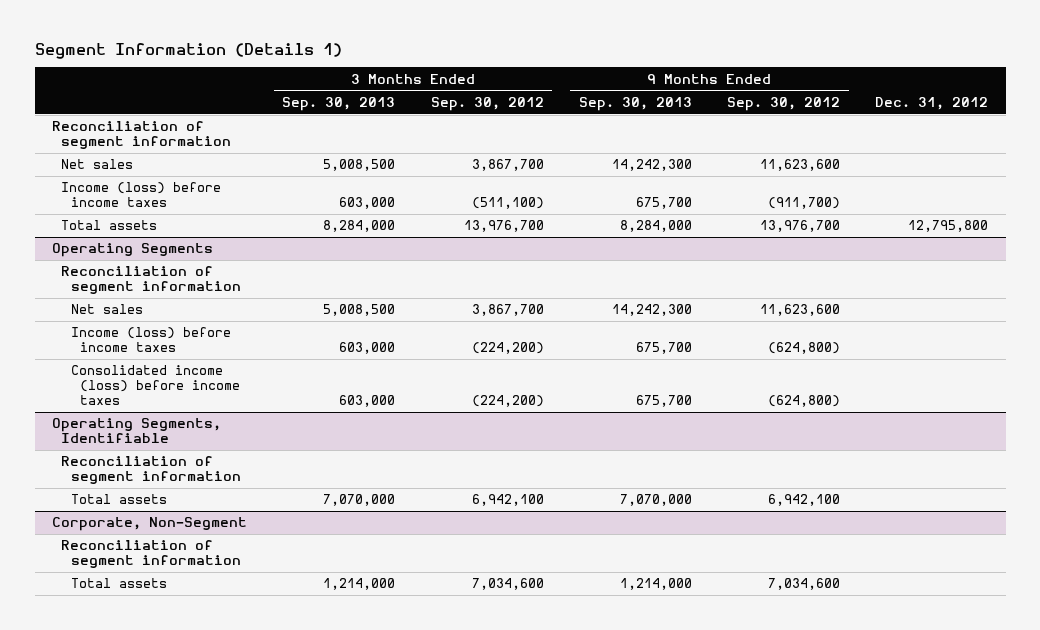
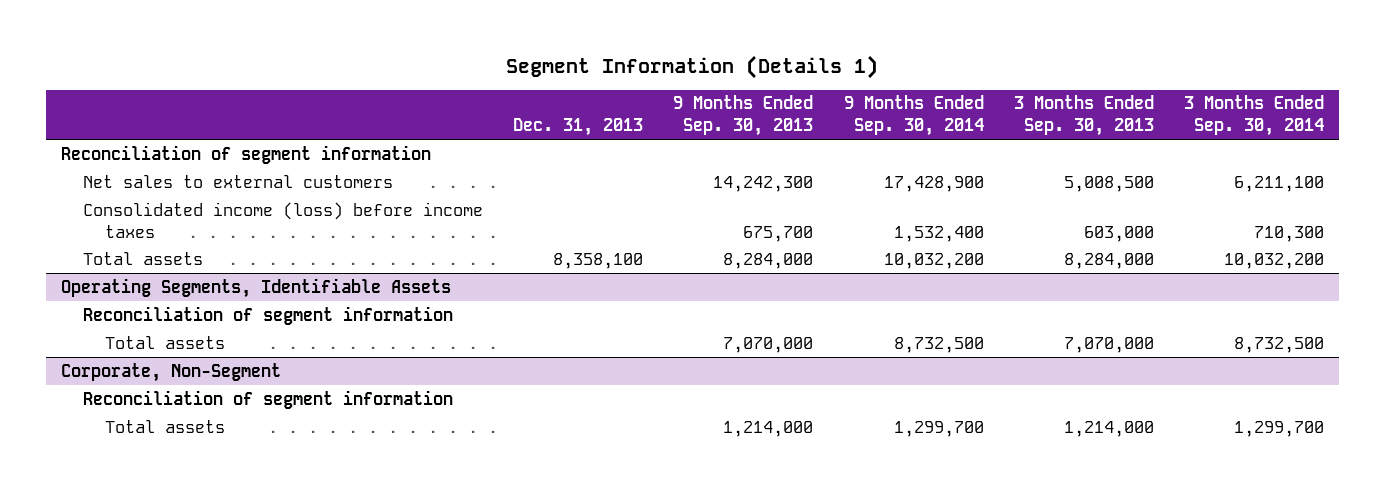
- | 3 Months Ended Sep. 30, 2013 | 3 Months Ended Sep. 30, 2012 | 9 Months Ended Sep. 30, 2013 | 9 Months Ended Sep. 30, 2012 | Dec. 31, 2012
+ | Dec. 31, 2013 | 9 Months Ended Sep. 30, 2013 | 9 Months Ended Sep. 30, 2014 | 3 Months Ended Sep. 30, 2013 | 3 Months Ended Sep. 30, 2014
- Net sales | 5,008,500 | 3,867,700 | 14,242,300 | 11,623,600 |
- Income (loss) before income taxes | 603,000 | (511,100) | 675,700 | (911,700) |
- Operating Segments
- Reconciliation of segment information
- Net sales | 5,008,500 | 3,867,700 | 14,242,300 | 11,623,600 |
- Income (loss) before income taxes | 603,000 | (224,200) | 675,700 | (624,800) |
+ Net sales to external customers | | 14,242,300 | 17,428,900 | 5,008,500 | 6,211,100
- Operating Segments, Identifiable
moved down: Total assets | 8,358,100 | 8,284,000 | 10,032,200 | 8,284,000 | 10,032,200
+ Operating Segments, Identifiable Assets

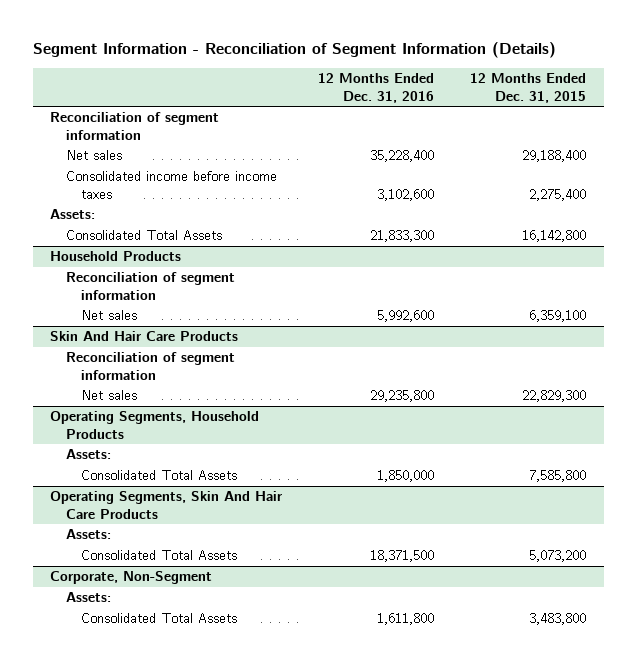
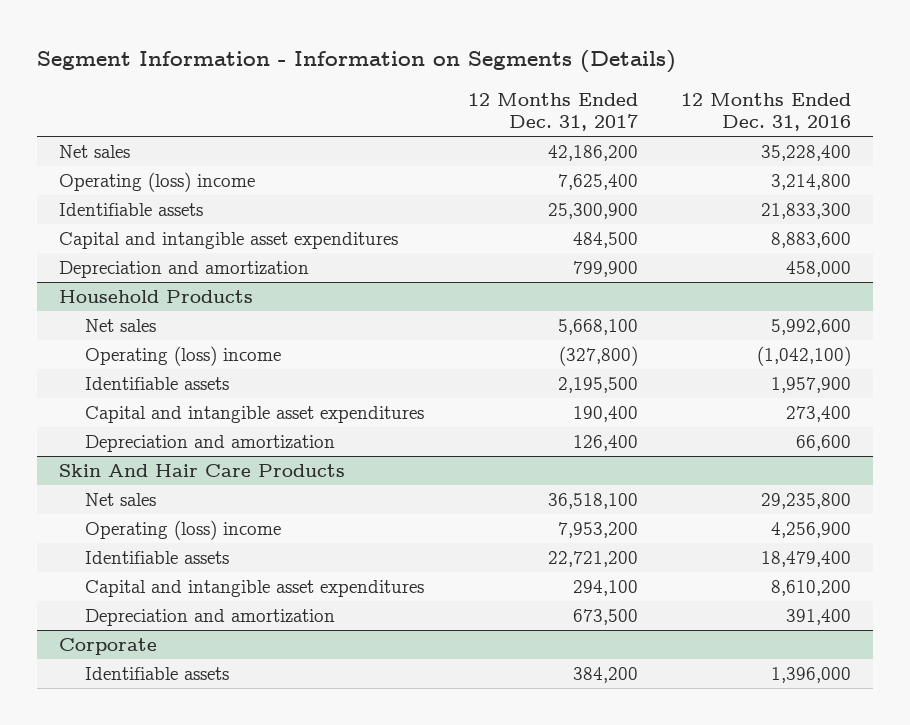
- Segment Information - Reconciliation of Segment Information (Details)
+ Segment Information - Information on Segments (Details)
- | 12 Months Ended Dec. 31, 2016 | 12 Months Ended Dec. 31, 2015
+ | 12 Months Ended Dec. 31, 2017 | 12 Months Ended Dec. 31, 2016
- Reconciliation of segment information
- Consolidated income before income taxes | 3,102,600 | 2,275,400
- Assets:
- Consolidated Total Assets | 21,833,300 | 16,142,800
+ Operating (loss) income | 7,625,400 | 3,214,800
+ Identifiable assets | 25,300,900 | 21,833,300
+ Capital and intangible asset expenditures | 484,500 | 8,883,600
+ Depreciation and amortization | 799,900 | 458,000
@ Household Products
- Reconciliation of segment information
+ Operating (loss) income | (327,800) | (1,042,100)
+ Identifiable assets | 2,195,500 | 1,957,900
+ Capital and intangible asset expenditures | 190,400 | 273,400
+ Depreciation and amortization | 126,400 | 66,600
@ Skin And Hair Care Products
- Reconciliation of segment information
- Operating Segments, Household Products
- Assets:
- Consolidated Total Assets | 1,850,000 | 7,585,800
- Operating Segments, Skin And Hair Care Products
- Assets:
- Consolidated Total Assets | 18,371,500 | 5,073,200
- Corporate, Non-Segment
- Assets:
- Consolidated Total Assets | 1,611,800 | 3,483,800
@ Skin And Hair Care Products
+ Operating (loss) income | 7,953,200 | 4,256,900
+ Identifiable assets | 22,721,200 | 18,479,400
+ Capital and intangible asset expenditures | 294,100 | 8,610,200
+ Depreciation and amortization | 673,500 | 391,400
+ Corporate
+ Identifiable assets | 384,200 | 1,396,000

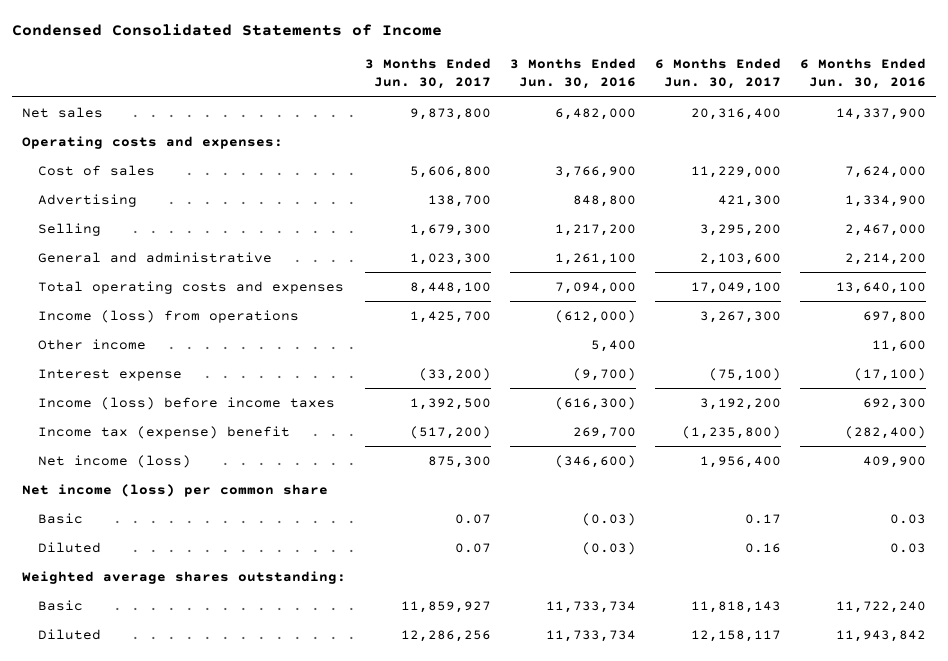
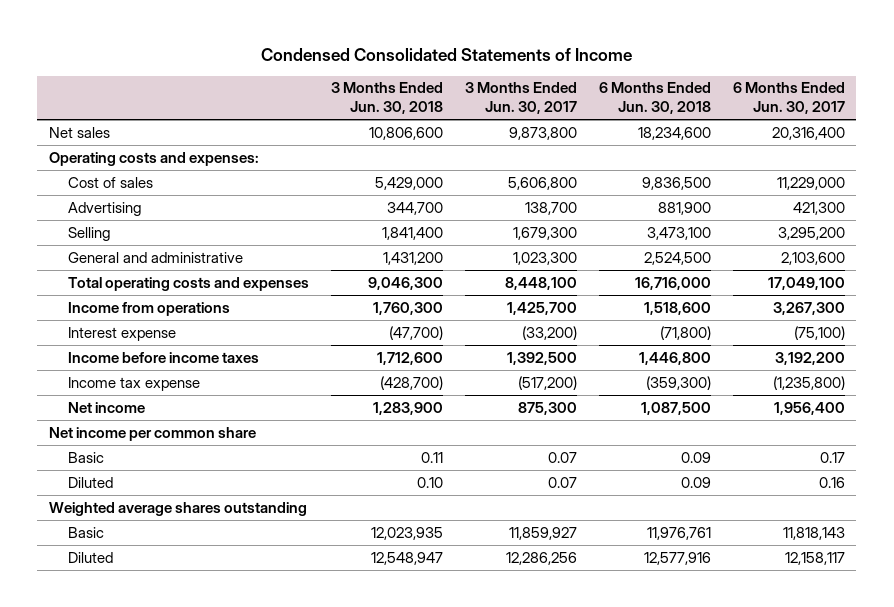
- | 3 Months Ended Jun. 30, 2017 | 3 Months Ended Jun. 30, 2016 | 6 Months Ended Jun. 30, 2017 | 6 Months Ended Jun. 30, 2016
+ | 3 Months Ended Jun. 30, 2018 | 3 Months Ended Jun. 30, 2017 | 6 Months Ended Jun. 30, 2018 | 6 Months Ended Jun. 30, 2017
- Income (loss) from operations | 1,425,700 | (612,000) | 3,267,300 | 697,800
- Other income | | 5,400 | | 11,600
+ Income from operations | 1,760,300 | 1,425,700 | 1,518,600 | 3,267,300
- Income (loss) before income taxes | 1,392,500 | (616,300) | 3,192,200 | 692,300
- Income tax (expense) benefit | (517,200) | 269,700 | (1,235,800) | (282,400)
- Net income (loss) | 875,300 | (346,600) | 1,956,400 | 409,900
- Net income (loss) per common share
+ Income before income taxes | 1,712,600 | 1,392,500 | 1,446,800 | 3,192,200
+ Income tax expense | (428,700) | (517,200) | (359,300) | (1,235,800)
+ Net income | 1,283,900 | 875,300 | 1,087,500 | 1,956,400
+ Net income per common share
- Weighted average shares outstanding:
+ Weighted average shares outstanding

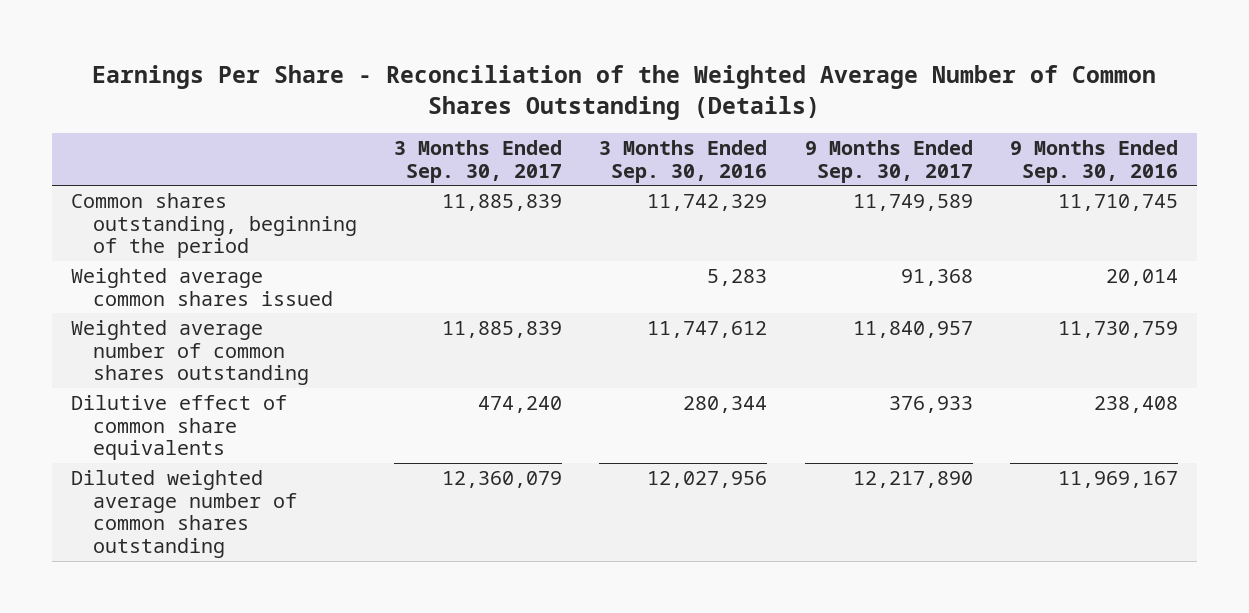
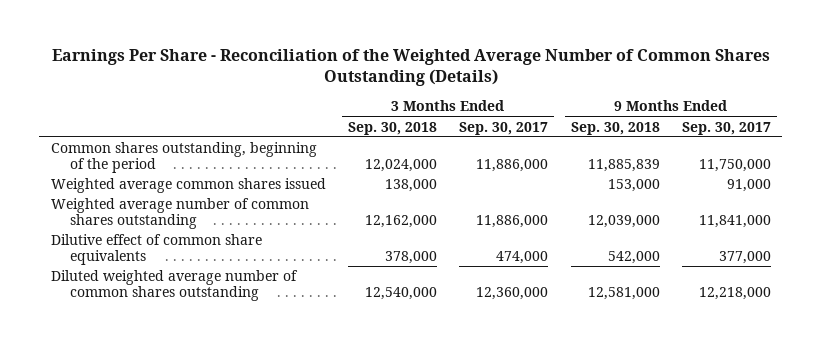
- | 3 Months Ended Sep. 30, 2017 | 3 Months Ended Sep. 30, 2016 | 9 Months Ended Sep. 30, 2017 | 9 Months Ended Sep. 30, 2016
+ | 3 Months Ended Sep. 30, 2018 | 3 Months Ended Sep. 30, 2017 | 9 Months Ended Sep. 30, 2018 | 9 Months Ended Sep. 30, 2017
- Common shares outstanding, beginning of the period | 11,885,839 | 11,742,329 | 11,749,589 | 11,710,745
- Weighted average common shares issued | | 5,283 | 91,368 | 20,014
- Weighted average number of common shares outstanding | 11,885,839 | 11,747,612 | 11,840,957 | 11,730,759
- Dilutive effect of common share equivalents | 474,240 | 280,344 | 376,933 | 238,408
- Diluted weighted average number of common shares outstanding | 12,360,079 | 12,027,956 | 12,217,890 | 11,969,167
+ Common shares outstanding, beginning of the period | 12,024,000 | 11,886,000 | 11,885,839 | 11,750,000
+ Weighted average common shares issued | 138,000 | | 153,000 | 91,000
+ Weighted average number of common shares outstanding | 12,162,000 | 11,886,000 | 12,039,000 | 11,841,000
+ Dilutive effect of common share equivalents | 378,000 | 474,000 | 542,000 | 377,000
+ Diluted weighted average number of common shares outstanding | 12,540,000 | 12,360,000 | 12,581,000 | 12,218,000

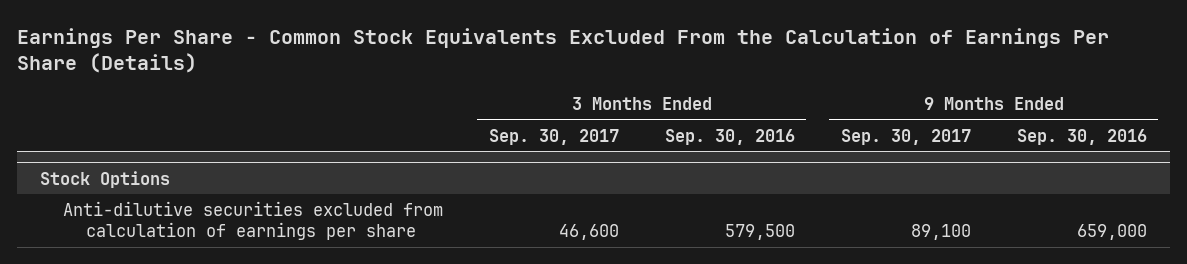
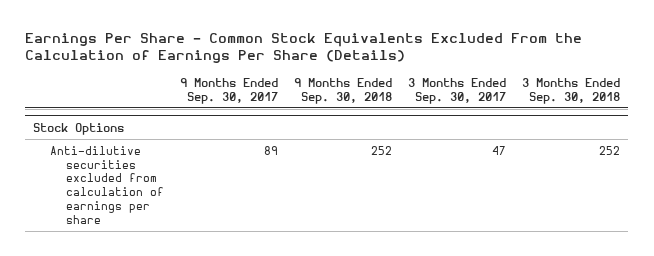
- | 3 Months Ended Sep. 30, 2017 | 3 Months Ended Sep. 30, 2016 | 9 Months Ended Sep. 30, 2017 | 9 Months Ended Sep. 30, 2016
+ | 9 Months Ended Sep. 30, 2017 | 9 Months Ended Sep. 30, 2018 | 3 Months Ended Sep. 30, 2017 | 3 Months Ended Sep. 30, 2018
@ Stock Options
- Anti-dilutive securities excluded from calculation of earnings per share | 46,600 | 579,500 | 89,100 | 659,000
+ Anti-dilutive securities excluded from calculation of earnings per share | 89 | 252 | 47 | 252

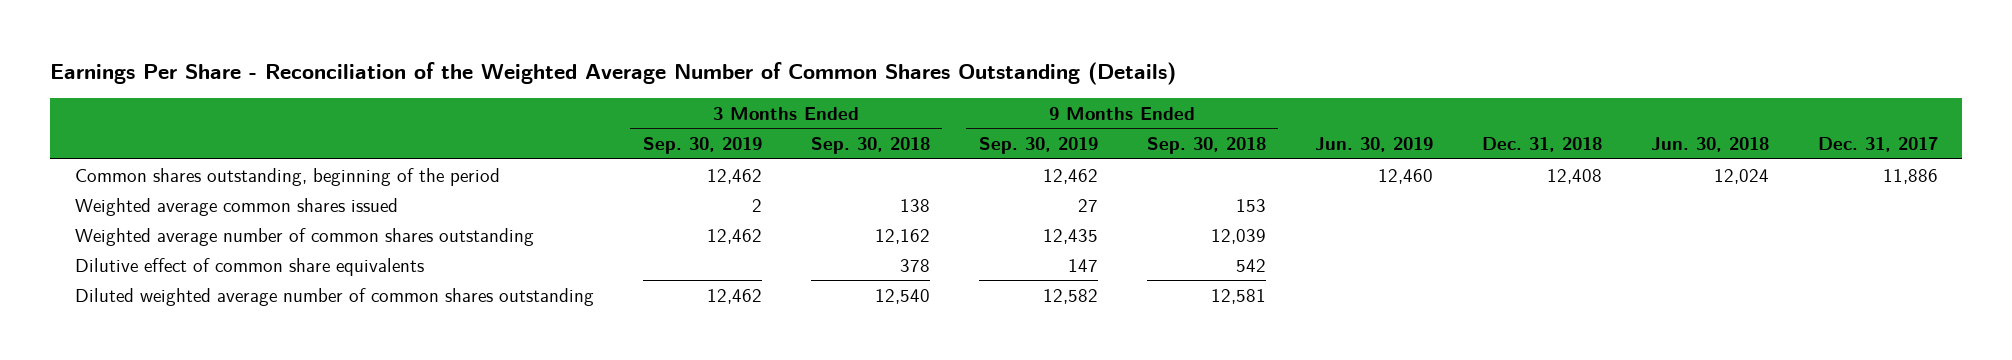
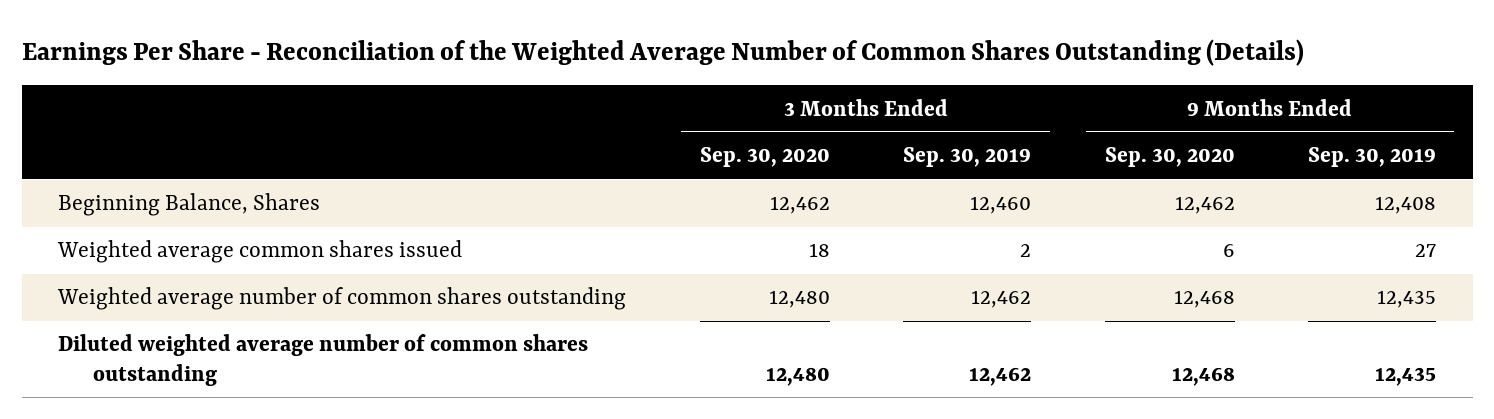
- | 3 Months Ended Sep. 30, 2019 | 3 Months Ended Sep. 30, 2018 | 9 Months Ended Sep. 30, 2019 | 9 Months Ended Sep. 30, 2018 | Jun. 30, 2019 | Dec. 31, 2018 | Jun. 30, 2018 | Dec. 31, 2017
+ | 3 Months Ended Sep. 30, 2020 | 3 Months Ended Sep. 30, 2019 | 9 Months Ended Sep. 30, 2020 | 9 Months Ended Sep. 30, 2019
- Common shares outstanding, beginning of the period | 12,462 | | 12,462 | | 12,460 | 12,408 | 12,024 | 11,886
+ Beginning Balance, Shares | 12,462 | 12,460 | 12,462 | 12,408
- Dilutive effect of common share equivalents | | 378 | 147 | 542 | | | |
- Diluted weighted average number of common shares outstanding | 12,462 | 12,540 | 12,582 | 12,581 | | | |
+ Diluted weighted average number of common shares outstanding | 12,480 | 12,462 | 12,468 | 12,435

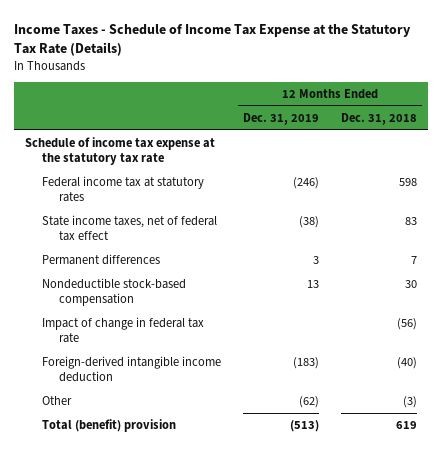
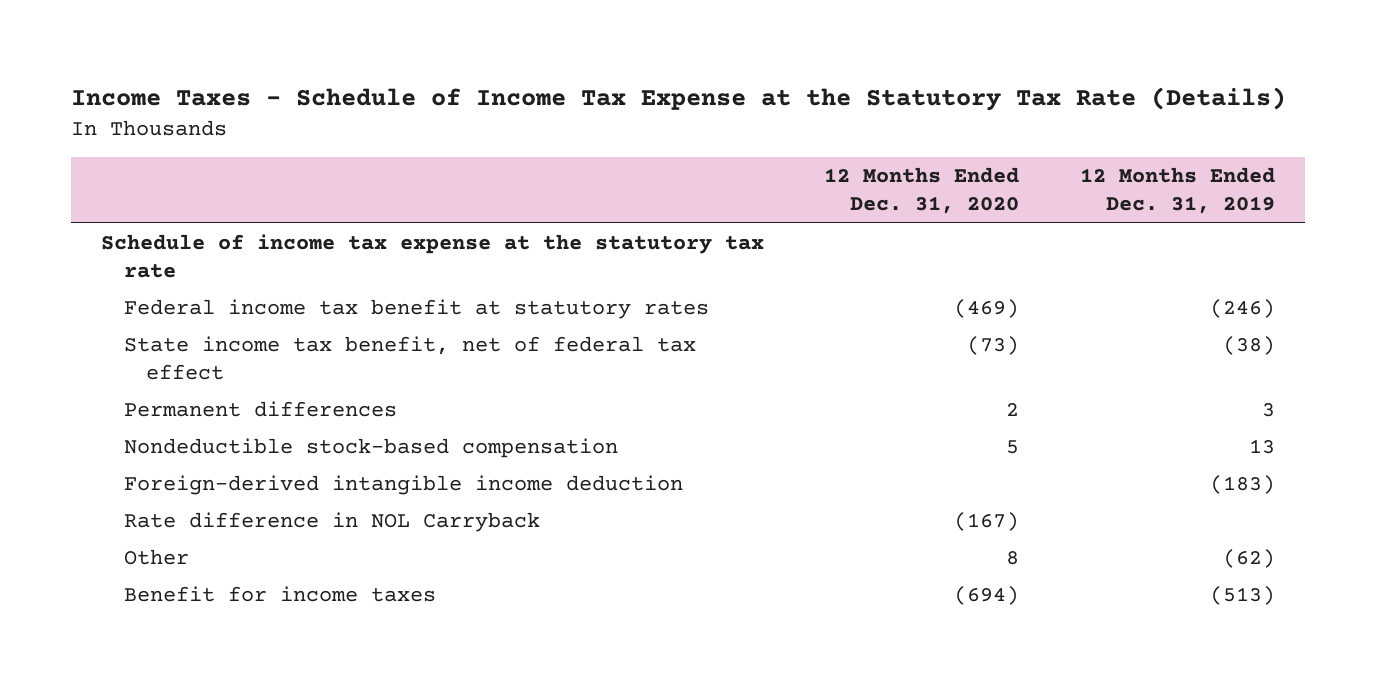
- | 12 Months Ended Dec. 31, 2019 | 12 Months Ended Dec. 31, 2018
+ | 12 Months Ended Dec. 31, 2020 | 12 Months Ended Dec. 31, 2019
- Federal income tax at statutory rates | (246) | 598
- State income taxes, net of federal tax effect | (38) | 83
+ Federal income tax benefit at statutory rates | (469) | (246)
+ State income tax benefit, net of federal tax effect | (73) | (38)
- Impact of change in federal tax rate | | (56)
+ Rate difference in NOL Carryback | (167) |
- Total (benefit) provision | (513) | 619
+ Benefit for income taxes | (694) | (513)

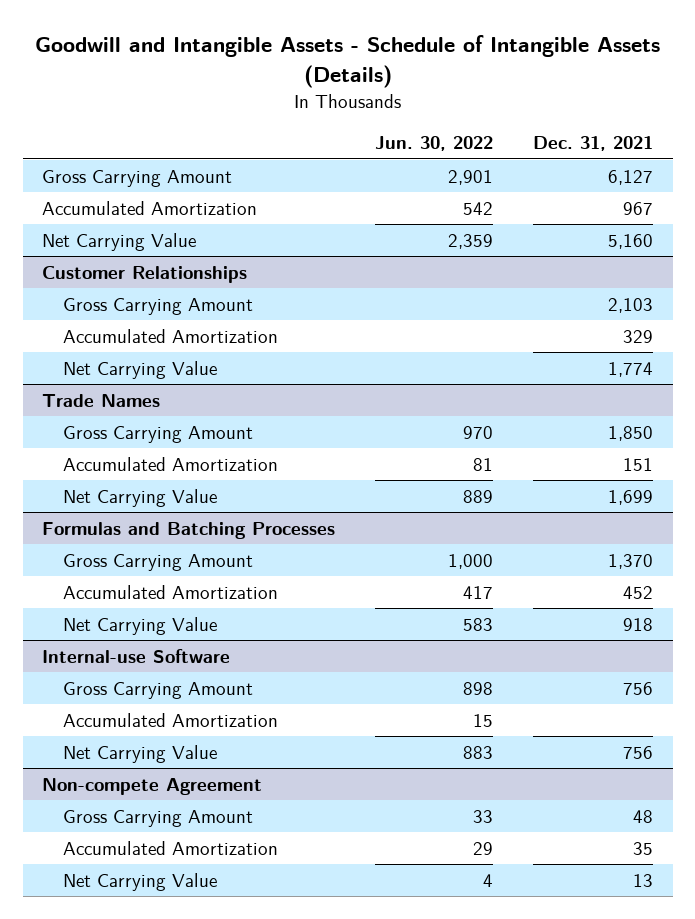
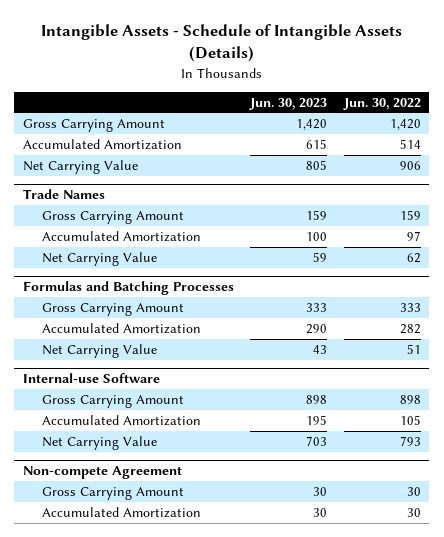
- Goodwill and Intangible Assets - Schedule of Intangible Assets (Details)
+ Intangible Assets - Schedule of Intangible Assets (Details)
- | Jun. 30, 2022 | Dec. 31, 2021
+ | Jun. 30, 2023 | Jun. 30, 2022
- Gross Carrying Amount | 2,901 | 6,127
- Accumulated Amortization | 542 | 967
- Net Carrying Value | 2,359 | 5,160
- Customer Relationships
- Gross Carrying Amount | | 2,103
- Accumulated Amortization | | 329
- Net Carrying Value | | 1,774
+ Gross Carrying Amount | 1,420 | 1,420
+ Accumulated Amortization | 615 | 514
+ Net Carrying Value | 805 | 906
@ Trade Names
- Gross Carrying Amount | 970 | 1,850
- Accumulated Amortization | 81 | 151
- Net Carrying Value | 889 | 1,699
+ Gross Carrying Amount | 159 | 159
+ Accumulated Amortization | 100 | 97
+ Net Carrying Value | 59 | 62
@ Formulas and Batching Processes
- Gross Carrying Amount | 1,000 | 1,370
- Accumulated Amortization | 417 | 452
- Net Carrying Value | 583 | 918
+ Gross Carrying Amount | 333 | 333
+ Accumulated Amortization | 290 | 282
+ Net Carrying Value | 43 | 51
@ Internal-use Software
- Accumulated Amortization | 15 |
- Net Carrying Value | 883 | 756
+ Accumulated Amortization | 195 | 105
+ Net Carrying Value | 703 | 793
@ Non-compete Agreement
- Gross Carrying Amount | 33 | 48
- Accumulated Amortization | 29 | 35
- Net Carrying Value | 4 | 13
+ Gross Carrying Amount | 30 | 30
+ Accumulated Amortization | 30 | 30

